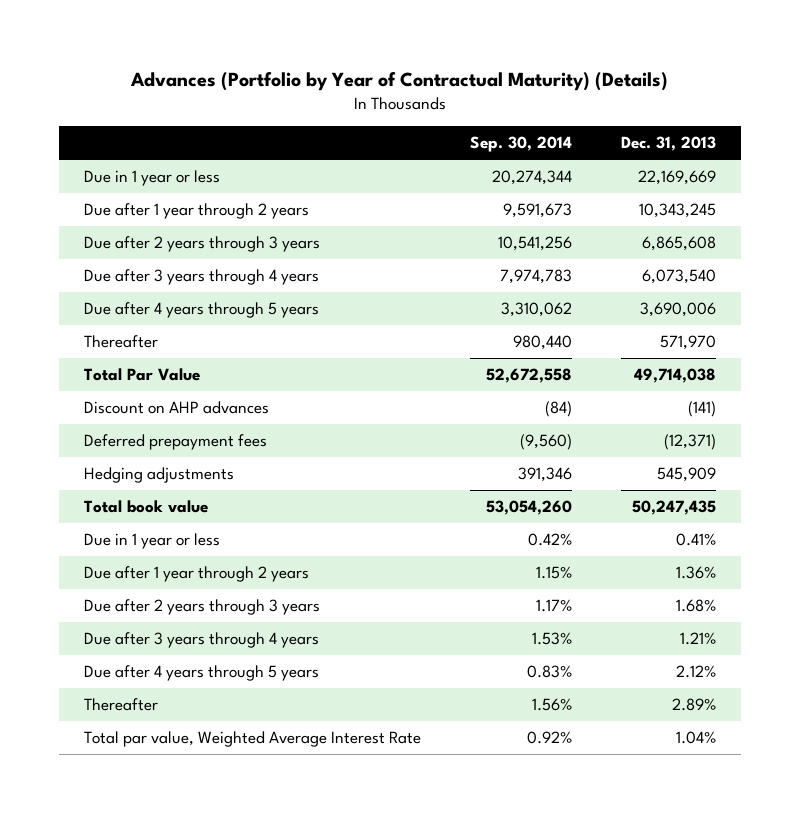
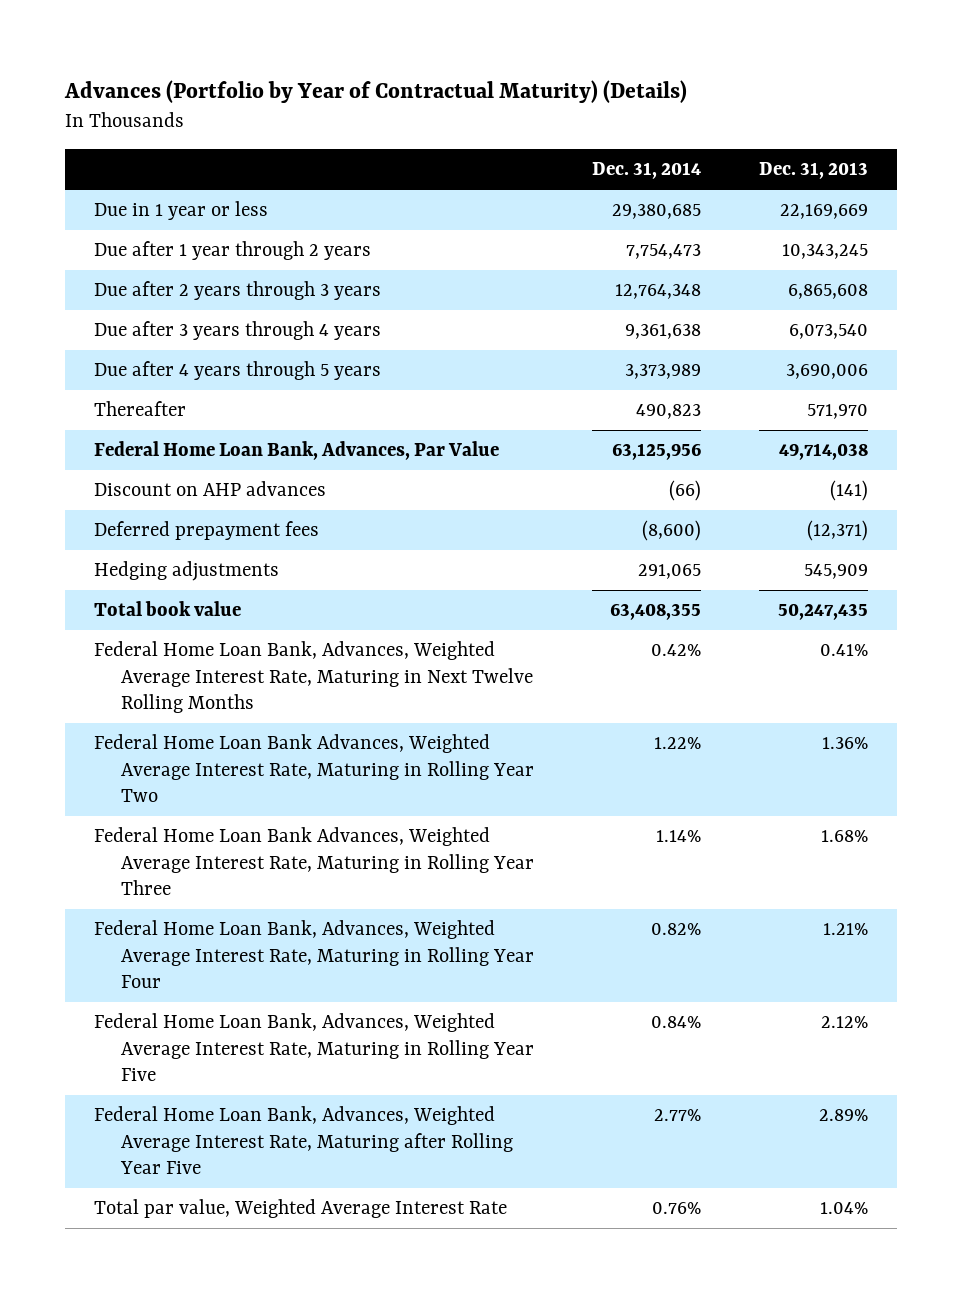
- | Sep. 30, 2014 | Dec. 31, 2013
+ | Dec. 31, 2014 | Dec. 31, 2013
- Total Par Value | 52,672,558 | 49,714,038
+ Federal Home Loan Bank, Advances, Par Value | 63,125,956 | 49,714,038
- Due in 1 year or less | 0.42% | 0.41%
- Due after 1 year through 2 years | 1.15% | 1.36%
- Due after 2 years through 3 years | 1.17% | 1.68%
- Due after 3 years through 4 years | 1.53% | 1.21%
- Due after 4 years through 5 years | 0.83% | 2.12%
- Thereafter | 1.56% | 2.89%
+ Federal Home Loan Bank, Advances, Weighted Average Interest Rate, Maturing in Next Twelve Rolling Months | 0.42% | 0.41%
+ Federal Home Loan Bank Advances, Weighted Average Interest Rate, Maturing in Rolling Year Two | 1.22% | 1.36%
+ Federal Home Loan Bank Advances, Weighted Average Interest Rate, Maturing in Rolling Year Three | 1.14% | 1.68%
+ Federal Home Loan Bank, Advances, Weighted Average Interest Rate, Maturing in Rolling Year Four | 0.82% | 1.21%
+ Federal Home Loan Bank, Advances, Weighted Average Interest Rate, Maturing in Rolling Year Five | 0.84% | 2.12%
+ Federal Home Loan Bank, Advances, Weighted Average Interest Rate, Maturing after Rolling Year Five | 2.77% | 2.89%

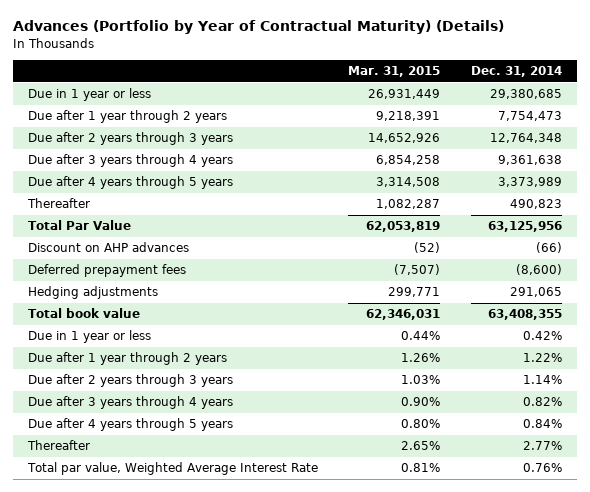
- | Dec. 31, 2014 | Dec. 31, 2013
+ | Mar. 31, 2015 | Dec. 31, 2014
- Federal Home Loan Bank, Advances, Par Value | 63,125,956 | 49,714,038
+ Total Par Value | 62,053,819 | 63,125,956
- Federal Home Loan Bank, Advances, Weighted Average Interest Rate, Maturing in Next Twelve Rolling Months | 0.42% | 0.41%
- Federal Home Loan Bank Advances, Weighted Average Interest Rate, Maturing in Rolling Year Two | 1.22% | 1.36%
- Federal Home Loan Bank Advances, Weighted Average Interest Rate, Maturing in Rolling Year Three | 1.14% | 1.68%
- Federal Home Loan Bank, Advances, Weighted Average Interest Rate, Maturing in Rolling Year Four | 0.82% | 1.21%
- Federal Home Loan Bank, Advances, Weighted Average Interest Rate, Maturing in Rolling Year Five | 0.84% | 2.12%
- Federal Home Loan Bank, Advances, Weighted Average Interest Rate, Maturing after Rolling Year Five | 2.77% | 2.89%
+ Due in 1 year or less | 0.44% | 0.42%
+ Due after 1 year through 2 years | 1.26% | 1.22%
+ Due after 2 years through 3 years | 1.03% | 1.14%
+ Due after 3 years through 4 years | 0.90% | 0.82%
+ Due after 4 years through 5 years | 0.80% | 0.84%
+ Thereafter | 2.65% | 2.77%

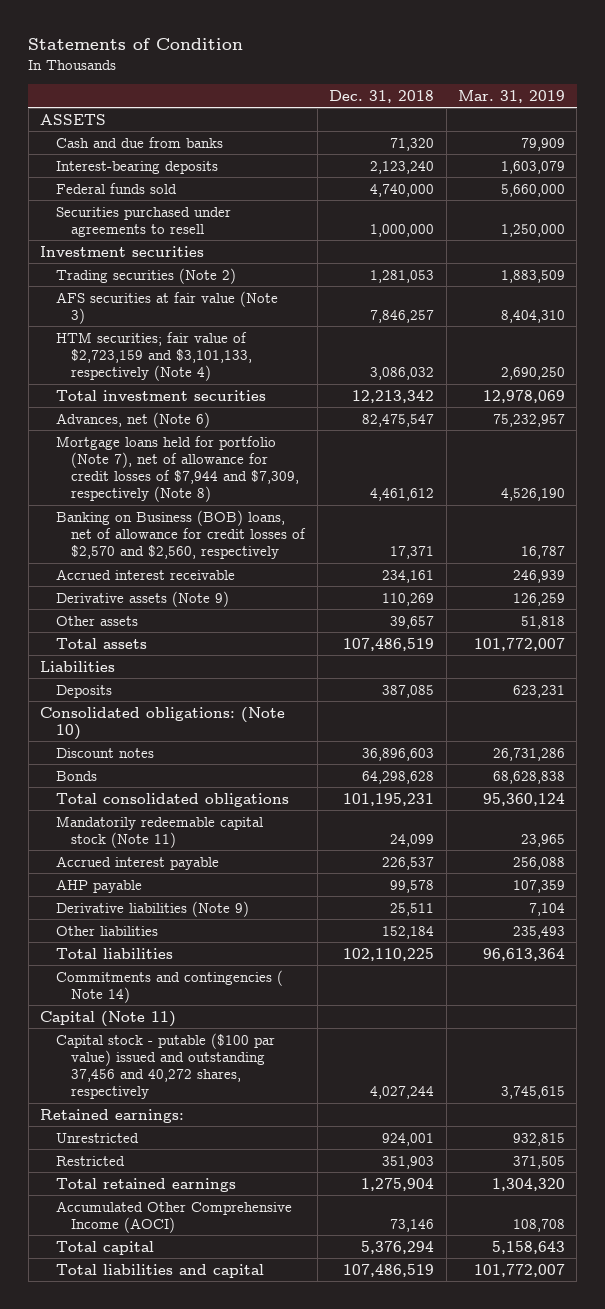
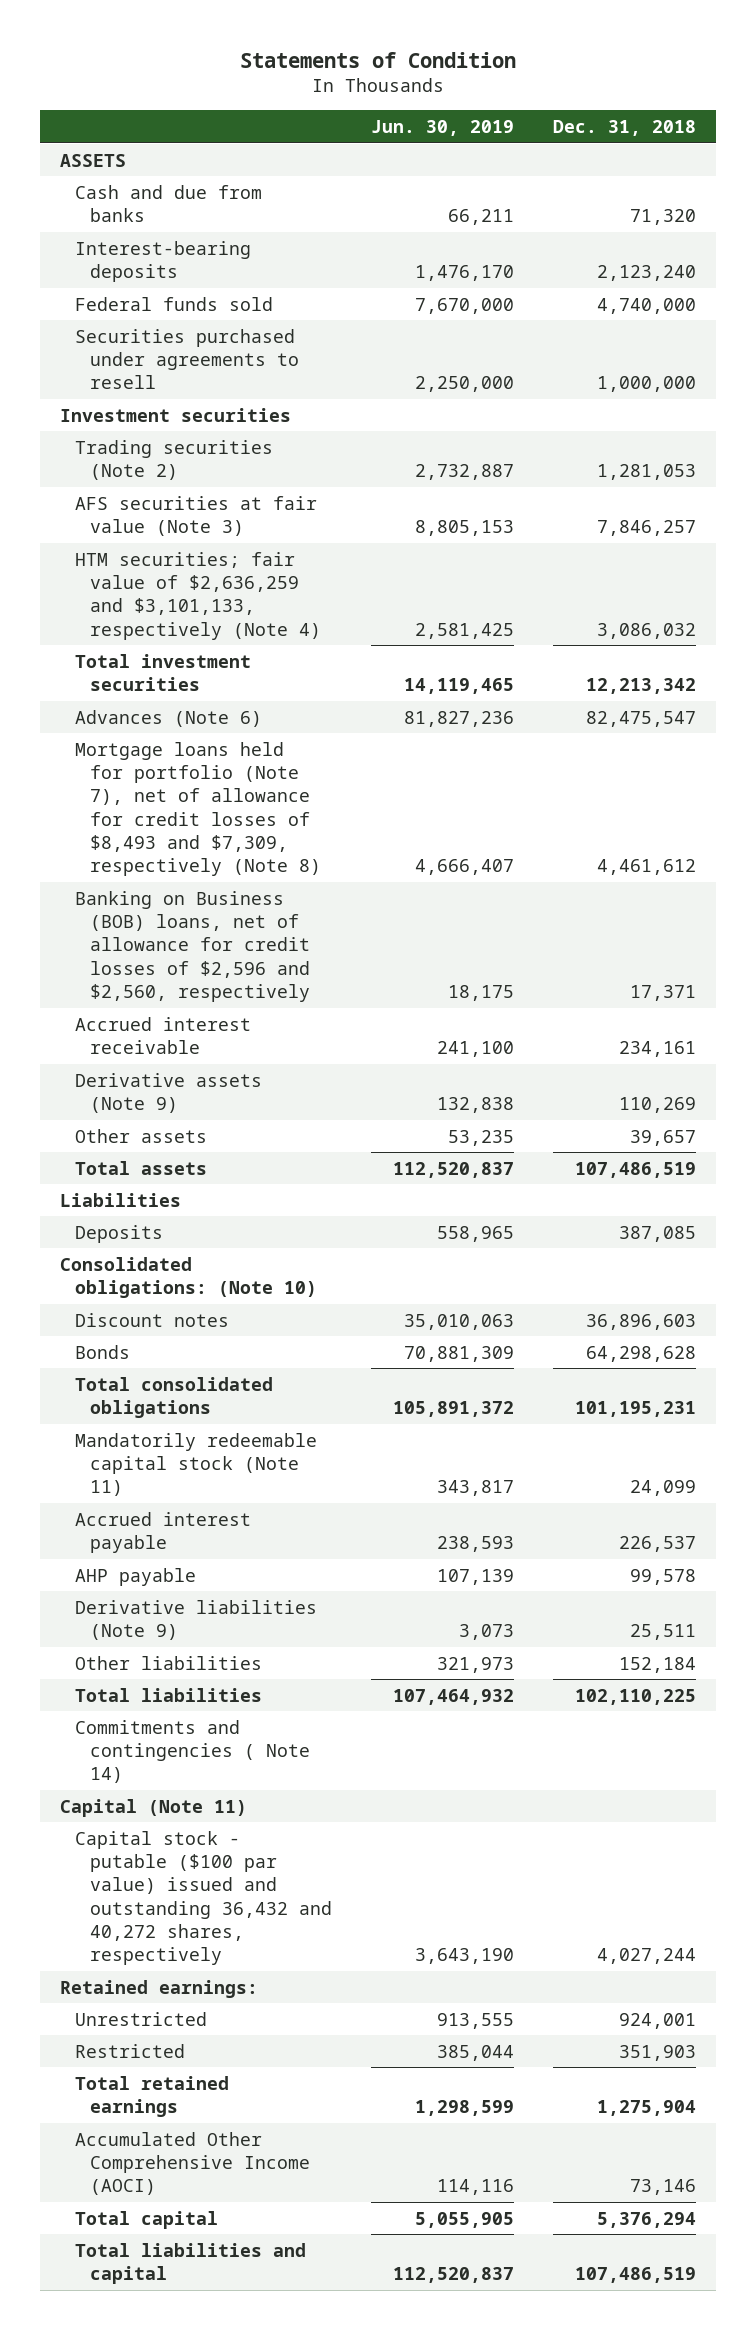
- | Dec. 31, 2018 | Mar. 31, 2019
+ | Jun. 30, 2019 | Dec. 31, 2018
- HTM securities; fair value of $2,723,159 and $3,101,133, respectively (Note 4) | 3,086,032 | 2,690,250
+ HTM securities; fair value of $2,636,259 and $3,101,133, respectively (Note 4) | 2,581,425 | 3,086,032
- Advances, net (Note 6) | 82,475,547 | 75,232,957
- Mortgage loans held for portfolio (Note 7), net of allowance for credit losses of $7,944 and $7,309, respectively (Note 8) | 4,461,612 | 4,526,190
- Banking on Business (BOB) loans, net of allowance for credit losses of $2,570 and $2,560, respectively | 17,371 | 16,787
+ Advances (Note 6) | 81,827,236 | 82,475,547
+ Mortgage loans held for portfolio (Note 7), net of allowance for credit losses of $8,493 and $7,309, respectively (Note 8) | 4,666,407 | 4,461,612
+ Banking on Business (BOB) loans, net of allowance for credit losses of $2,596 and $2,560, respectively | 18,175 | 17,371
- Capital stock - putable ($100 par value) issued and outstanding 37,456 and 40,272 shares, respectively | 4,027,244 | 3,745,615
+ Capital stock - putable ($100 par value) issued and outstanding 36,432 and 40,272 shares, respectively | 3,643,190 | 4,027,244

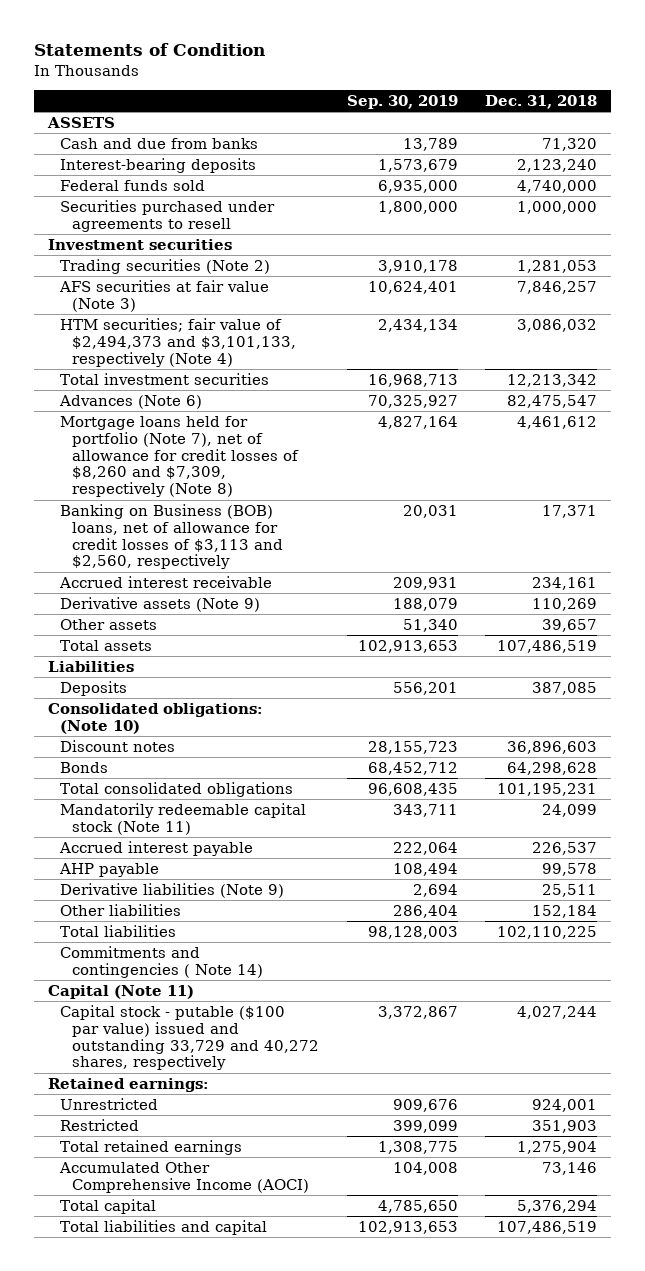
- | Jun. 30, 2019 | Dec. 31, 2018
+ | Sep. 30, 2019 | Dec. 31, 2018
- HTM securities; fair value of $2,636,259 and $3,101,133, respectively (Note 4) | 2,581,425 | 3,086,032
+ HTM securities; fair value of $2,494,373 and $3,101,133, respectively (Note 4) | 2,434,134 | 3,086,032
- Mortgage loans held for portfolio (Note 7), net of allowance for credit losses of $8,493 and $7,309, respectively (Note 8) | 4,666,407 | 4,461,612
- Banking on Business (BOB) loans, net of allowance for credit losses of $2,596 and $2,560, respectively | 18,175 | 17,371
+ Mortgage loans held for portfolio (Note 7), net of allowance for credit losses of $8,260 and $7,309, respectively (Note 8) | 4,827,164 | 4,461,612
+ Banking on Business (BOB) loans, net of allowance for credit losses of $3,113 and $2,560, respectively | 20,031 | 17,371
- Capital stock - putable ($100 par value) issued and outstanding 36,432 and 40,272 shares, respectively | 3,643,190 | 4,027,244
+ Capital stock - putable ($100 par value) issued and outstanding 33,729 and 40,272 shares, respectively | 3,372,867 | 4,027,244

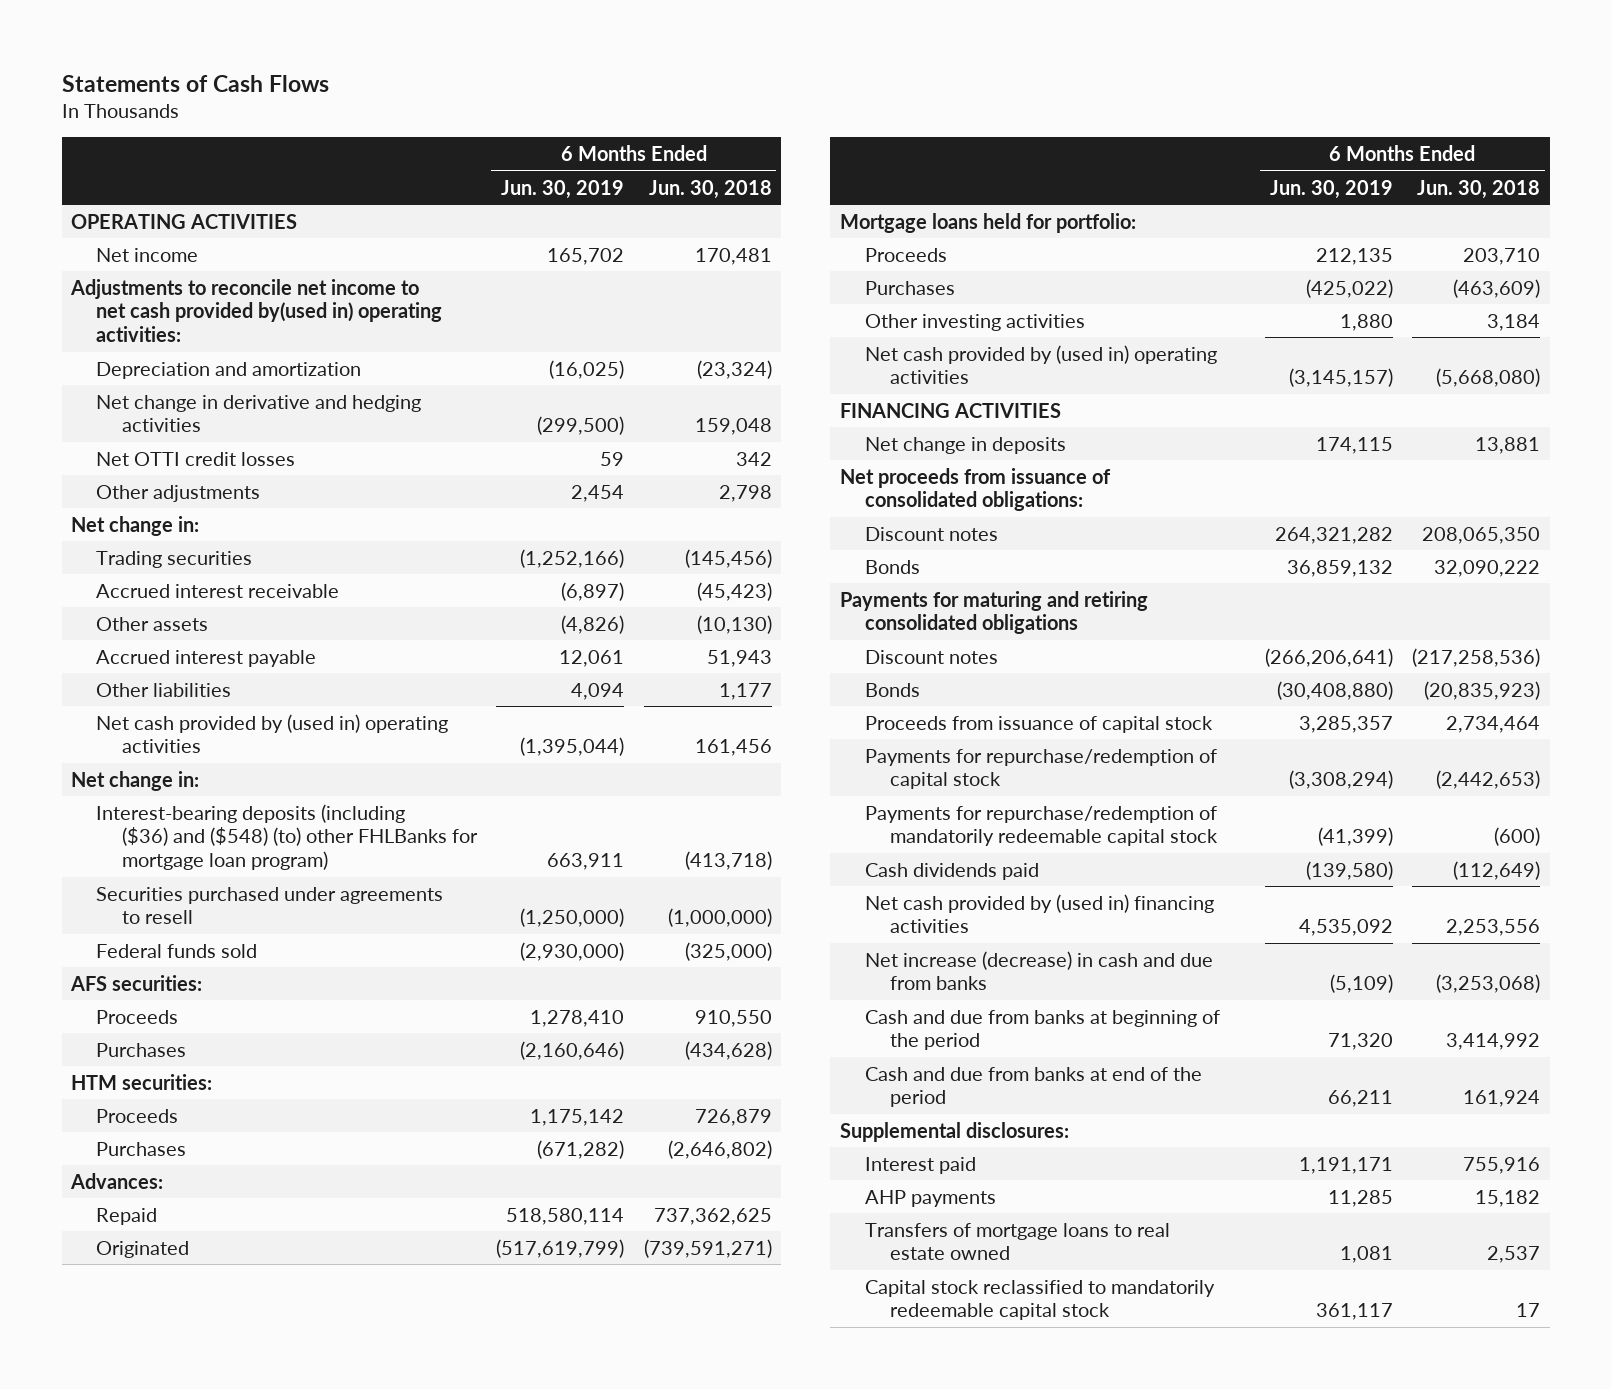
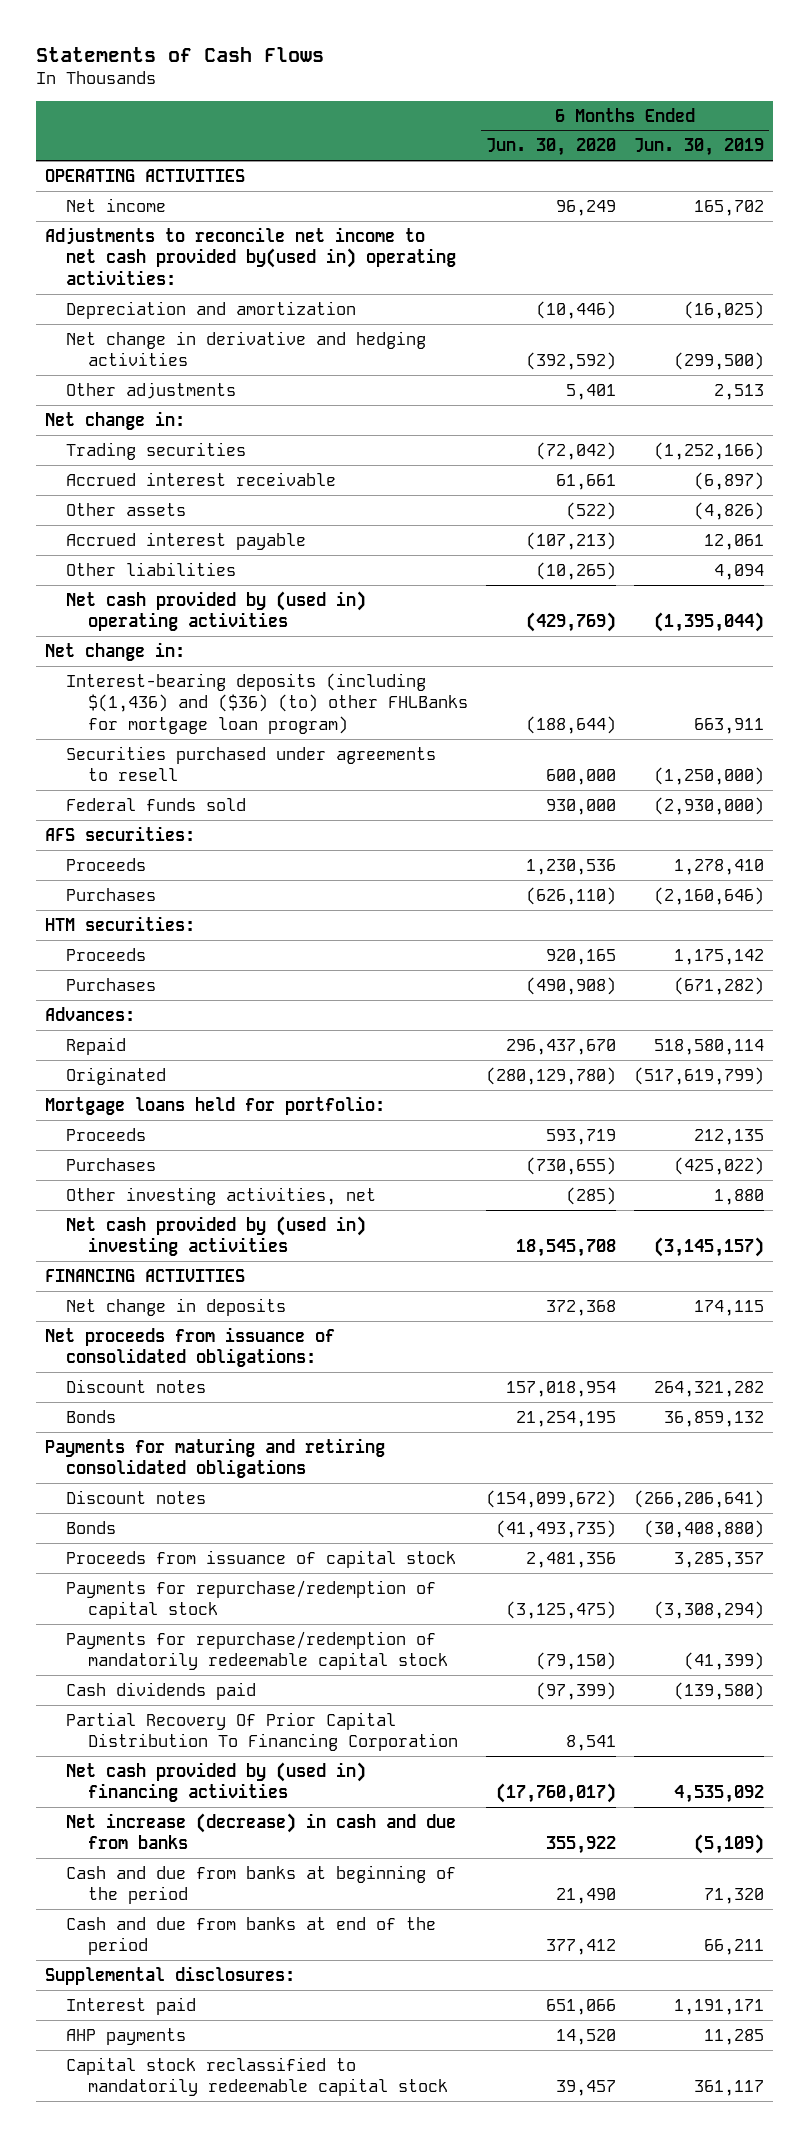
- | 6 Months Ended Jun. 30, 2019 | 6 Months Ended Jun. 30, 2018
+ | 6 Months Ended Jun. 30, 2020 | 6 Months Ended Jun. 30, 2019
- Net OTTI credit losses | 59 | 342
- Other adjustments | 2,454 | 2,798
+ Other adjustments | 5,401 | 2,513
- Interest-bearing deposits (including ($36) and ($548) (to) other FHLBanks for mortgage loan program) | 663,911 | (413,718)
+ Interest-bearing deposits (including $(1,436) and ($36) (to) other FHLBanks for mortgage loan program) | (188,644) | 663,911
- Other investing activities | 1,880 | 3,184
- Net cash provided by (used in) operating activities | (3,145,157) | (5,668,080)
+ Other investing activities, net | (285) | 1,880
+ Net cash provided by (used in) investing activities | 18,545,708 | (3,145,157)
+ Partial Recovery Of Prior Capital Distribution To Financing Corporation | 8,541 |
- Transfers of mortgage loans to real estate owned | 1,081 | 2,537

